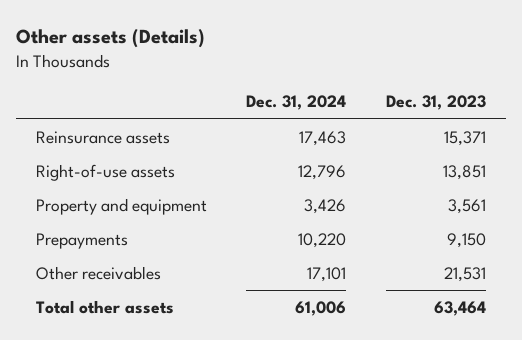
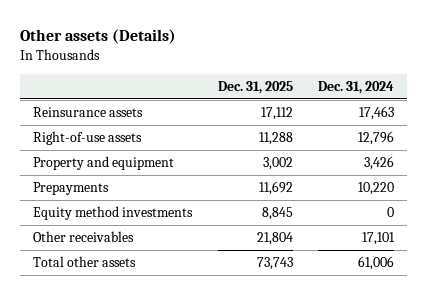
- | Dec. 31, 2024 | Dec. 31, 2023
+ | Dec. 31, 2025 | Dec. 31, 2024
+ Equity method investments | 8,845 | 0

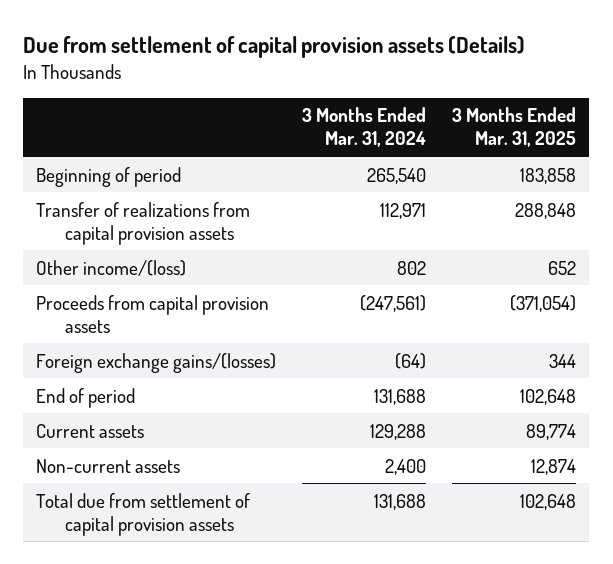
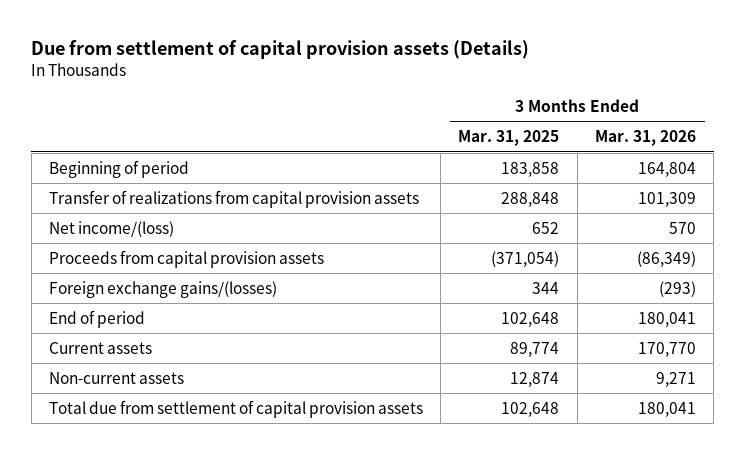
- | 3 Months Ended Mar. 31, 2024 | 3 Months Ended Mar. 31, 2025
+ | 3 Months Ended Mar. 31, 2025 | 3 Months Ended Mar. 31, 2026
- Other income/(loss) | 802 | 652
+ Net income/(loss) | 652 | 570

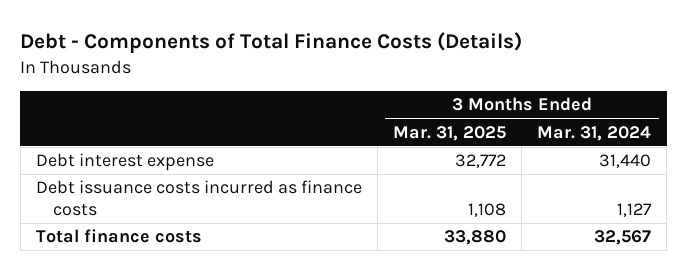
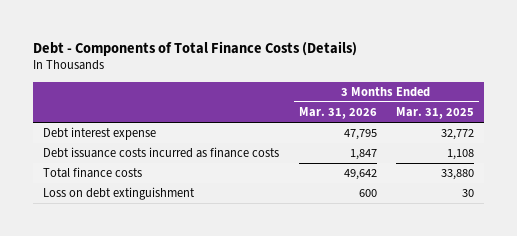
- | 3 Months Ended Mar. 31, 2025 | 3 Months Ended Mar. 31, 2024
+ | 3 Months Ended Mar. 31, 2026 | 3 Months Ended Mar. 31, 2025
+ Loss on debt extinguishment | 600 | 30

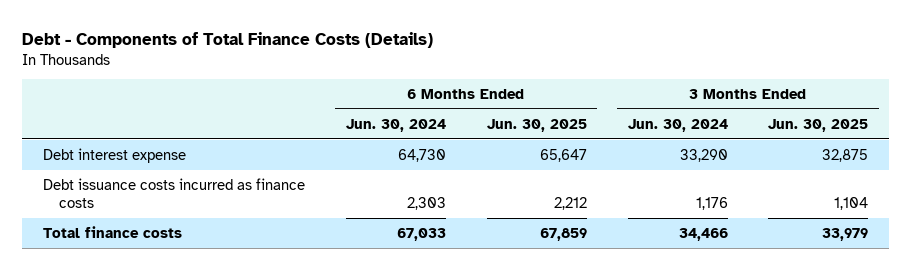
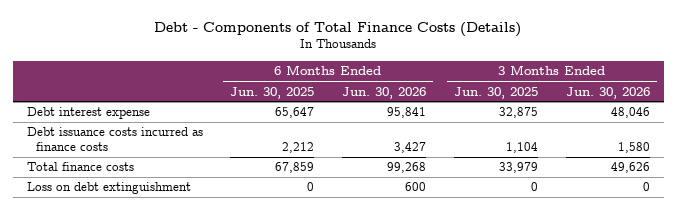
- | 6 Months Ended Jun. 30, 2024 | 6 Months Ended Jun. 30, 2025 | 3 Months Ended Jun. 30, 2024 | 3 Months Ended Jun. 30, 2025
+ | 6 Months Ended Jun. 30, 2025 | 6 Months Ended Jun. 30, 2026 | 3 Months Ended Jun. 30, 2025 | 3 Months Ended Jun. 30, 2026
+ Loss on debt extinguishment | 0 | 600 | 0 | 0

